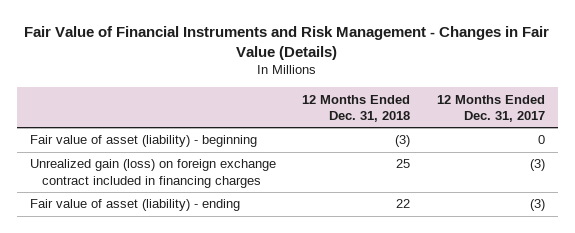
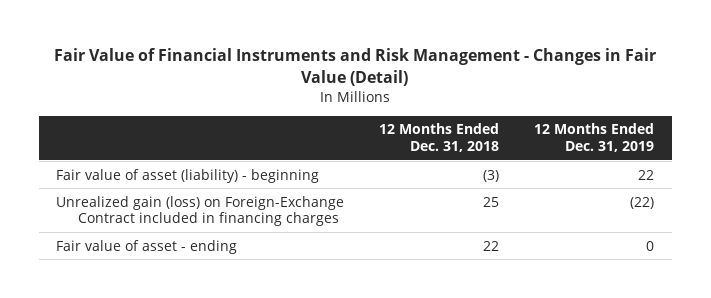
- Fair Value of Financial Instruments and Risk Management - Changes in Fair Value (Details)
+ Fair Value of Financial Instruments and Risk Management - Changes in Fair Value (Detail)
- | 12 Months Ended Dec. 31, 2018 | 12 Months Ended Dec. 31, 2017
+ | 12 Months Ended Dec. 31, 2018 | 12 Months Ended Dec. 31, 2019
- Unrealized gain (loss) on foreign exchange contract included in financing charges | 25 | (3)
- Fair value of asset (liability) - ending | 22 | (3)
+ Unrealized gain (loss) on Foreign-Exchange Contract included in financing charges | 25 | (22)
+ Fair value of asset - ending | 22 | 0

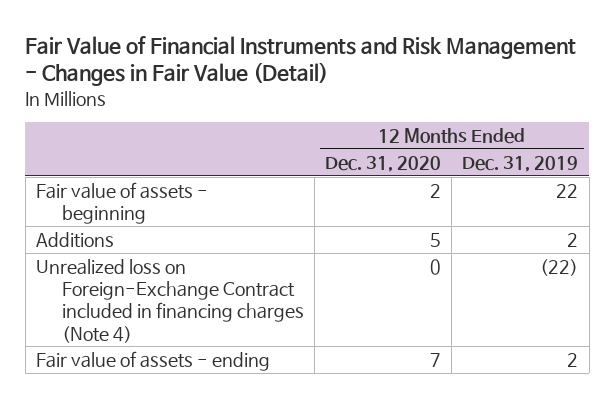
- | 12 Months Ended Dec. 31, 2018 | 12 Months Ended Dec. 31, 2019
+ | 12 Months Ended Dec. 31, 2020 | 12 Months Ended Dec. 31, 2019
- Fair value of asset (liability) - beginning | (3) | 22
- Unrealized gain (loss) on Foreign-Exchange Contract included in financing charges | 25 | (22)
- Fair value of asset - ending | 22 | 0
+ Fair value of assets - beginning | 2 | 22
+ Additions | 5 | 2
+ Unrealized loss on Foreign-Exchange Contract included in financing charges (Note 4) | 0 | (22)
+ Fair value of assets - ending | 7 | 2

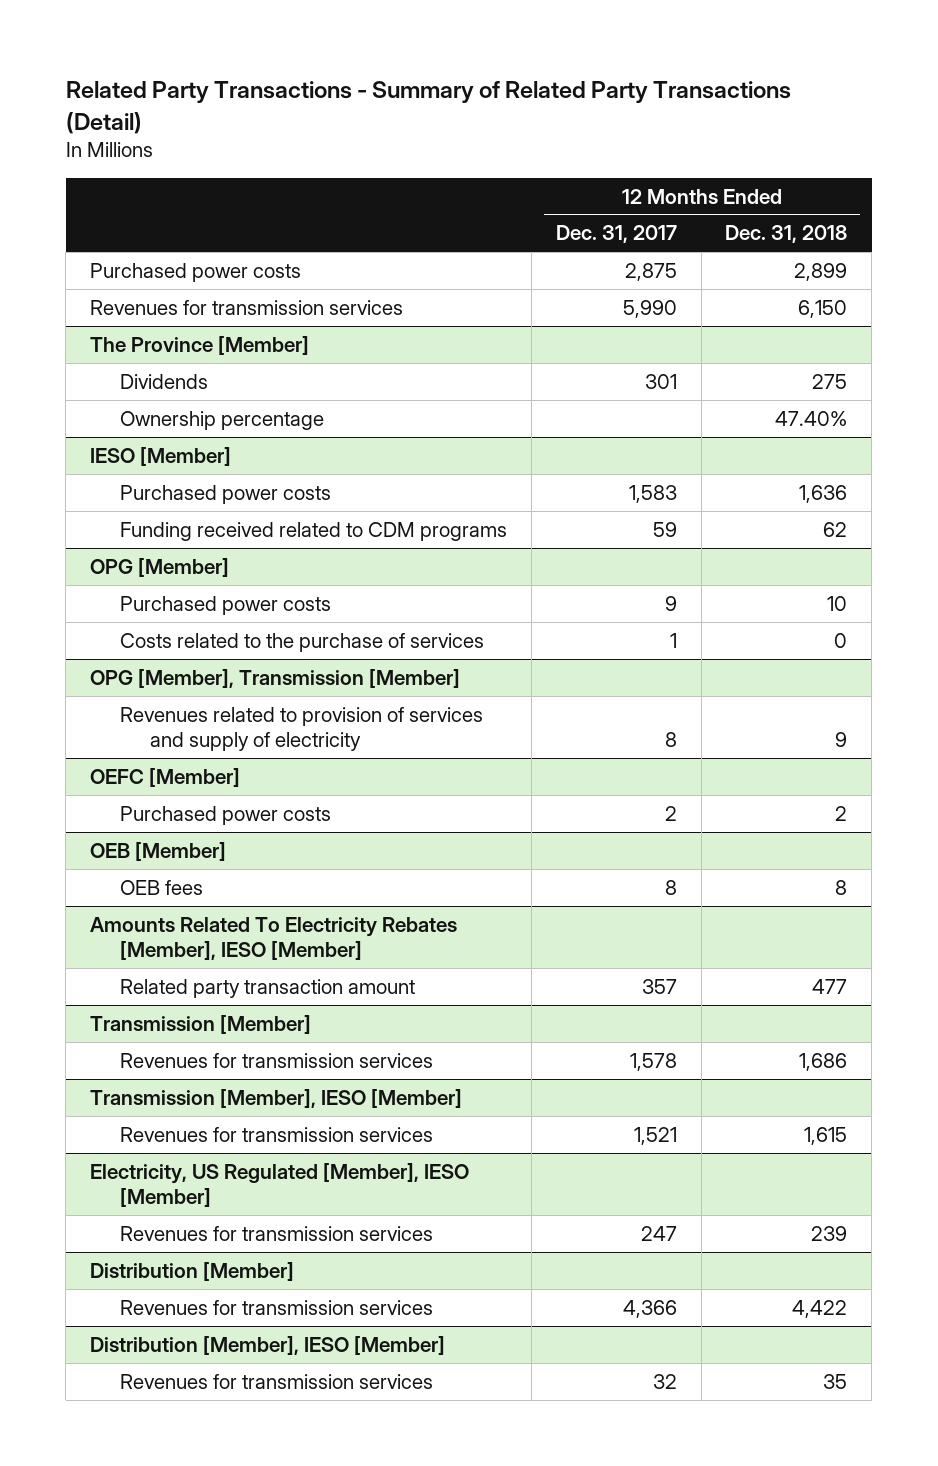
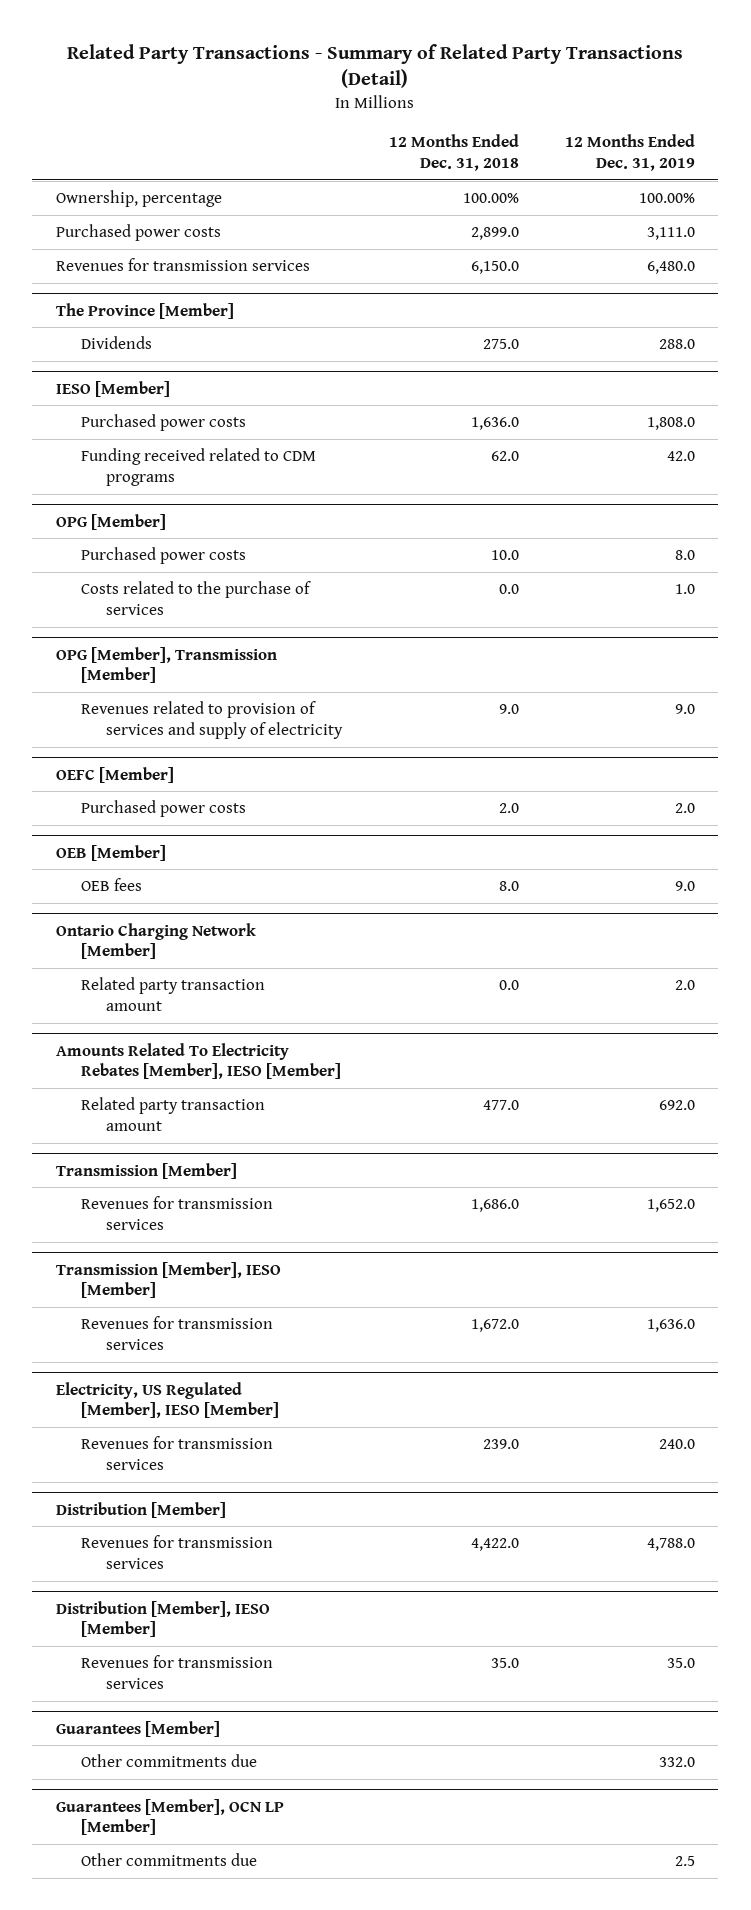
- | 12 Months Ended Dec. 31, 2017 | 12 Months Ended Dec. 31, 2018
+ | 12 Months Ended Dec. 31, 2018 | 12 Months Ended Dec. 31, 2019
- Purchased power costs | 2,875 | 2,899
- Revenues for transmission services | 5,990 | 6,150
+ Ownership, percentage | 100.00% | 100.00%
+ Purchased power costs | 2,899.0 | 3,111.0
+ Revenues for transmission services | 6,150.0 | 6,480.0
@ The Province [Member]
- Dividends | 301 | 275
- Ownership percentage | | 47.40%
+ Dividends | 275.0 | 288.0
@ IESO [Member]
- Purchased power costs | 1,583 | 1,636
- Funding received related to CDM programs | 59 | 62
+ Purchased power costs | 1,636.0 | 1,808.0
+ Funding received related to CDM programs | 62.0 | 42.0
@ OPG [Member]
- Purchased power costs | 9 | 10
- Costs related to the purchase of services | 1 | 0
+ Purchased power costs | 10.0 | 8.0
+ Costs related to the purchase of services | 0.0 | 1.0
@ OPG [Member], Transmission [Member]
- Revenues related to provision of services and supply of electricity | 8 | 9
+ Revenues related to provision of services and supply of electricity | 9.0 | 9.0
@ OEFC [Member]
- Purchased power costs | 2 | 2
+ Purchased power costs | 2.0 | 2.0
@ OEB [Member]
- OEB fees | 8 | 8
+ OEB fees | 8.0 | 9.0
+ Ontario Charging Network [Member]
+ Related party transaction amount | 0.0 | 2.0
@ Amounts Related To Electricity Rebates [Member], IESO [Member]
- Related party transaction amount | 357 | 477
+ Related party transaction amount | 477.0 | 692.0
@ Transmission [Member]
- Revenues for transmission services | 1,578 | 1,686
+ Revenues for transmission services | 1,686.0 | 1,652.0
@ Transmission [Member], IESO [Member]
- Revenues for transmission services | 1,521 | 1,615
+ Revenues for transmission services | 1,672.0 | 1,636.0
@ Electricity, US Regulated [Member], IESO [Member]
- Revenues for transmission services | 247 | 239
+ Revenues for transmission services | 239.0 | 240.0
@ Distribution [Member]
- Revenues for transmission services | 4,366 | 4,422
+ Revenues for transmission services | 4,422.0 | 4,788.0
@ Distribution [Member], IESO [Member]
- Revenues for transmission services | 32 | 35
+ Revenues for transmission services | 35.0 | 35.0
+ Guarantees [Member]
+ Other commitments due | | 332.0
+ Guarantees [Member], OCN LP [Member]
+ Other commitments due | | 2.5

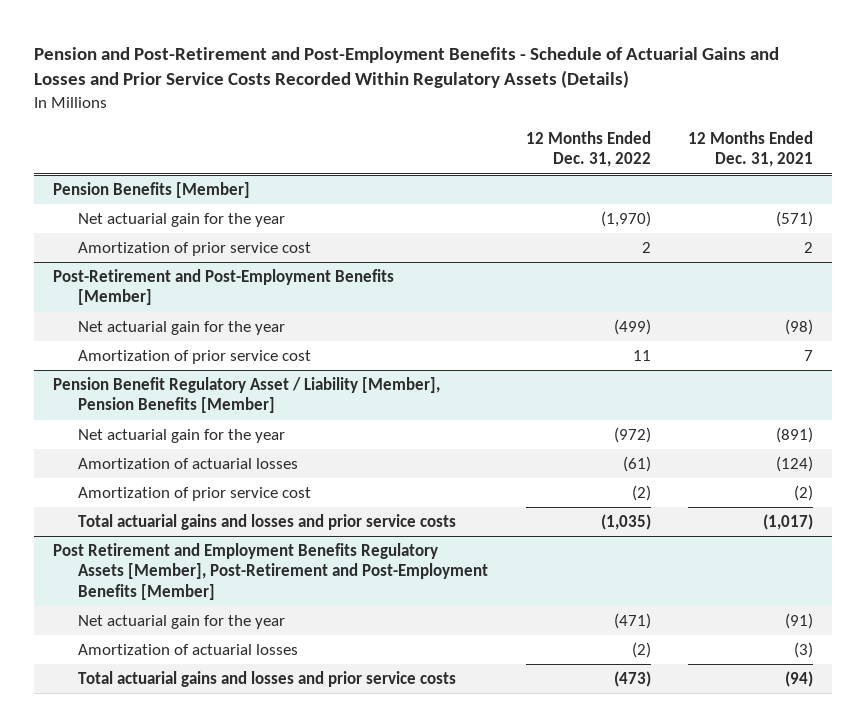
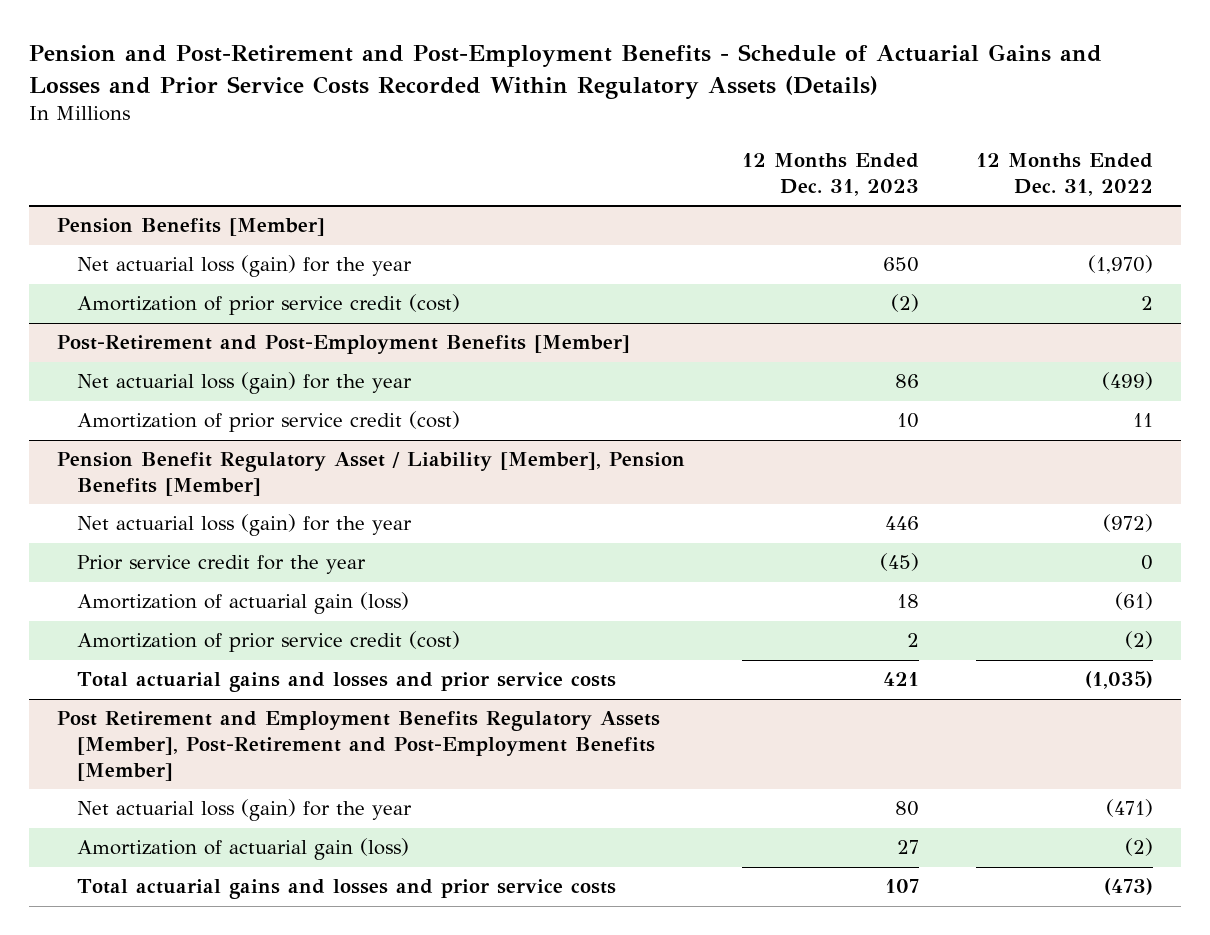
- | 12 Months Ended Dec. 31, 2022 | 12 Months Ended Dec. 31, 2021
+ | 12 Months Ended Dec. 31, 2023 | 12 Months Ended Dec. 31, 2022
@ Pension Benefits [Member]
- Net actuarial gain for the year | (1,970) | (571)
- Amortization of prior service cost | 2 | 2
+ Net actuarial loss (gain) for the year | 650 | (1,970)
+ Amortization of prior service credit (cost) | (2) | 2
@ Post-Retirement and Post-Employment Benefits [Member]
- Net actuarial gain for the year | (499) | (98)
- Amortization of prior service cost | 11 | 7
+ Net actuarial loss (gain) for the year | 86 | (499)
+ Amortization of prior service credit (cost) | 10 | 11
@ Pension Benefit Regulatory Asset / Liability [Member], Pension Benefits [Member]
- Net actuarial gain for the year | (972) | (891)
- Amortization of actuarial losses | (61) | (124)
- Amortization of prior service cost | (2) | (2)
+ Net actuarial loss (gain) for the year | 446 | (972)
+ Prior service credit for the year | (45) | 0
+ Amortization of actuarial gain (loss) | 18 | (61)
+ Amortization of prior service credit (cost) | 2 | (2)
@ Post Retirement and Employment Benefits Regulatory Assets [Member], Post-Retirement and Post-Employment Benefits [Member]
- Net actuarial gain for the year | (471) | (91)
- Amortization of actuarial losses | (2) | (3)
+ Net actuarial loss (gain) for the year | 80 | (471)
+ Amortization of actuarial gain (loss) | 27 | (2)

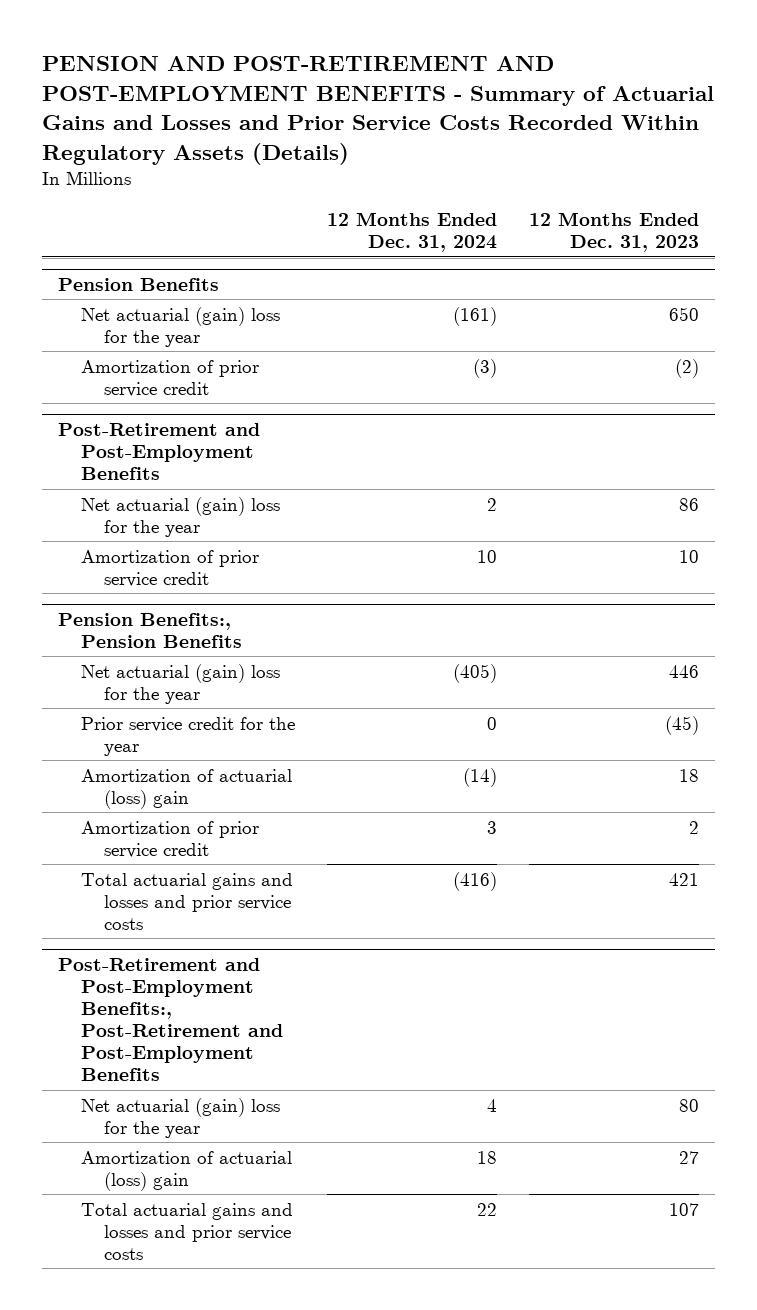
- Pension and Post-Retirement and Post-Employment Benefits - Schedule of Actuarial Gains and Losses and Prior Service Costs Recorded Within Regulatory Assets (Details)
+ PENSION AND POST-RETIREMENT AND POST-EMPLOYMENT BENEFITS - Summary of Actuarial Gains and Losses and Prior Service Costs Recorded Within Regulatory Assets (Details)
- | 12 Months Ended Dec. 31, 2023 | 12 Months Ended Dec. 31, 2022
+ | 12 Months Ended Dec. 31, 2024 | 12 Months Ended Dec. 31, 2023
- Pension Benefits [Member]
- Net actuarial loss (gain) for the year | 650 | (1,970)
- Amortization of prior service credit (cost) | (2) | 2
- Post-Retirement and Post-Employment Benefits [Member]
- Net actuarial loss (gain) for the year | 86 | (499)
- Amortization of prior service credit (cost) | 10 | 11
- Pension Benefit Regulatory Asset / Liability [Member], Pension Benefits [Member]
- Net actuarial loss (gain) for the year | 446 | (972)
+ Pension Benefits
+ Net actuarial (gain) loss for the year | (161) | 650
+ Amortization of prior service credit | (3) | (2)
+ Post-Retirement and Post-Employment Benefits
+ Net actuarial (gain) loss for the year | 2 | 86
+ Amortization of prior service credit | 10 | 10
+ Pension Benefits:, Pension Benefits
+ Net actuarial (gain) loss for the year | (405) | 446
- Amortization of actuarial gain (loss) | 18 | (61)
- Amortization of prior service credit (cost) | 2 | (2)
+ Amortization of actuarial (loss) gain | (14) | 18
+ Amortization of prior service credit | 3 | 2
- Post Retirement and Employment Benefits Regulatory Assets [Member], Post-Retirement and Post-Employment Benefits [Member]
- Net actuarial loss (gain) for the year | 80 | (471)
- Amortization of actuarial gain (loss) | 27 | (2)
+ Post-Retirement and Post-Employment Benefits:, Post-Retirement and Post-Employment Benefits
+ Net actuarial (gain) loss for the year | 4 | 80
+ Amortization of actuarial (loss) gain | 18 | 27

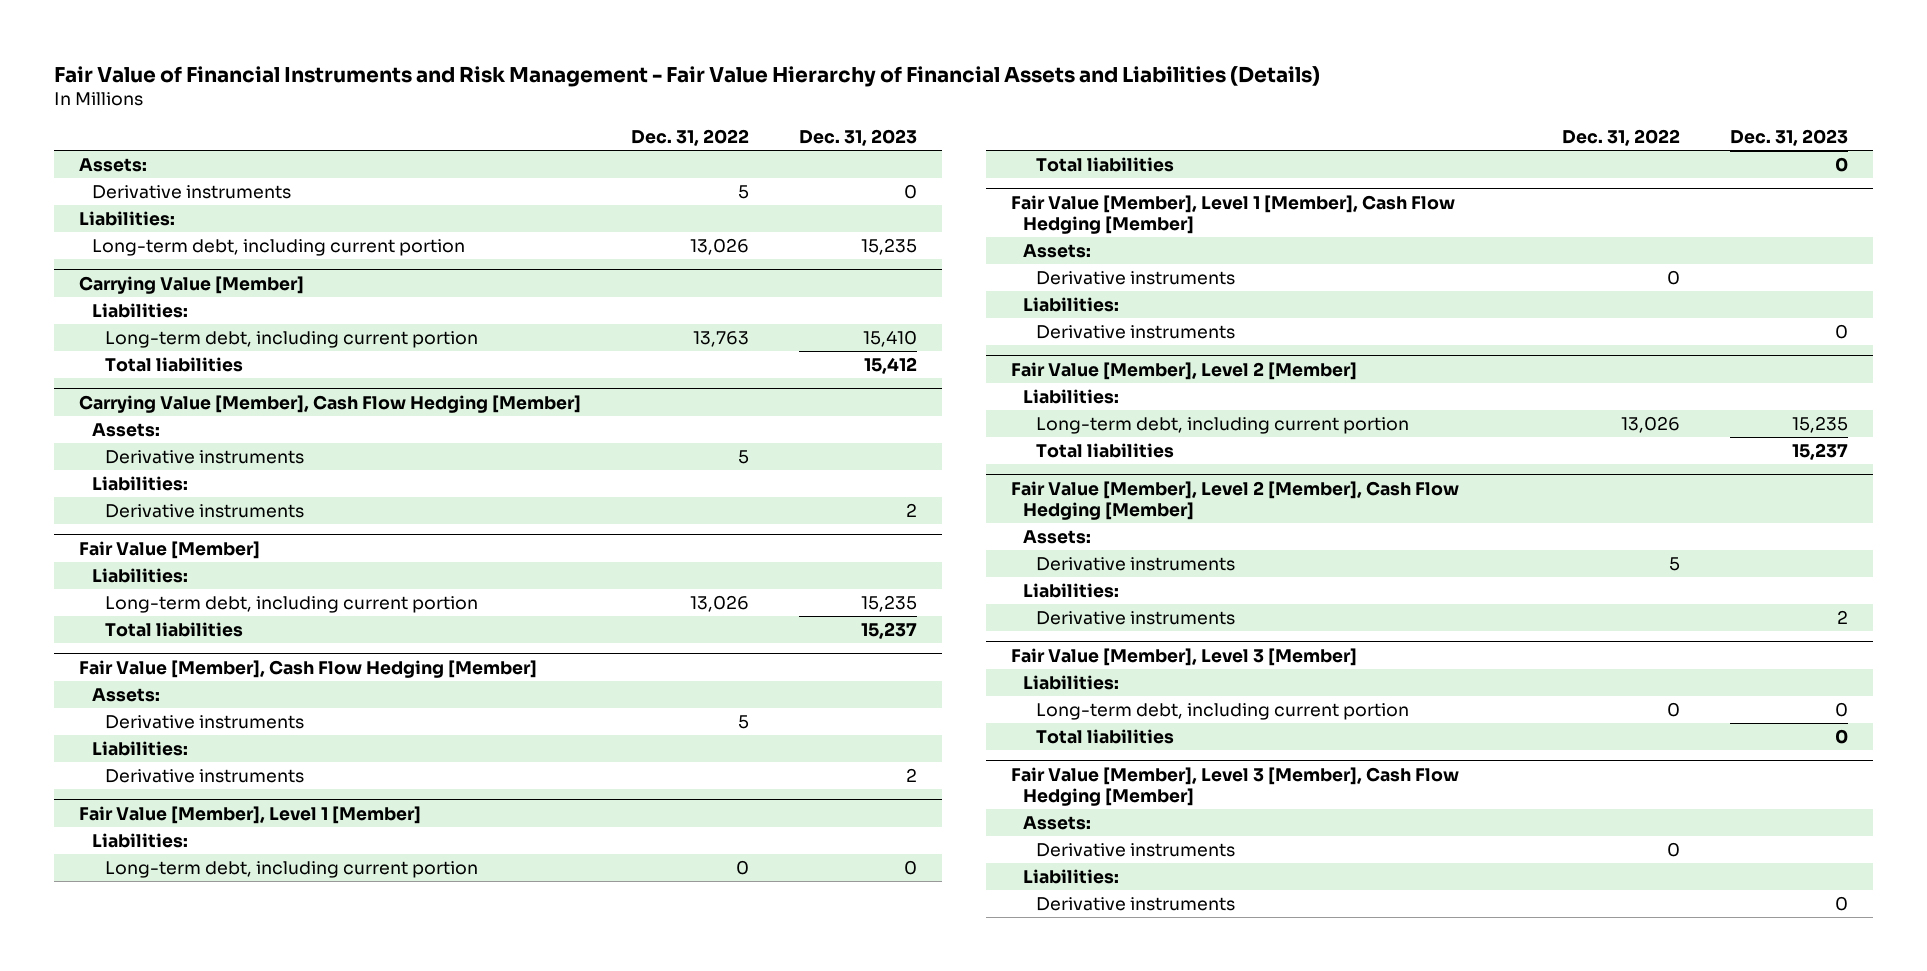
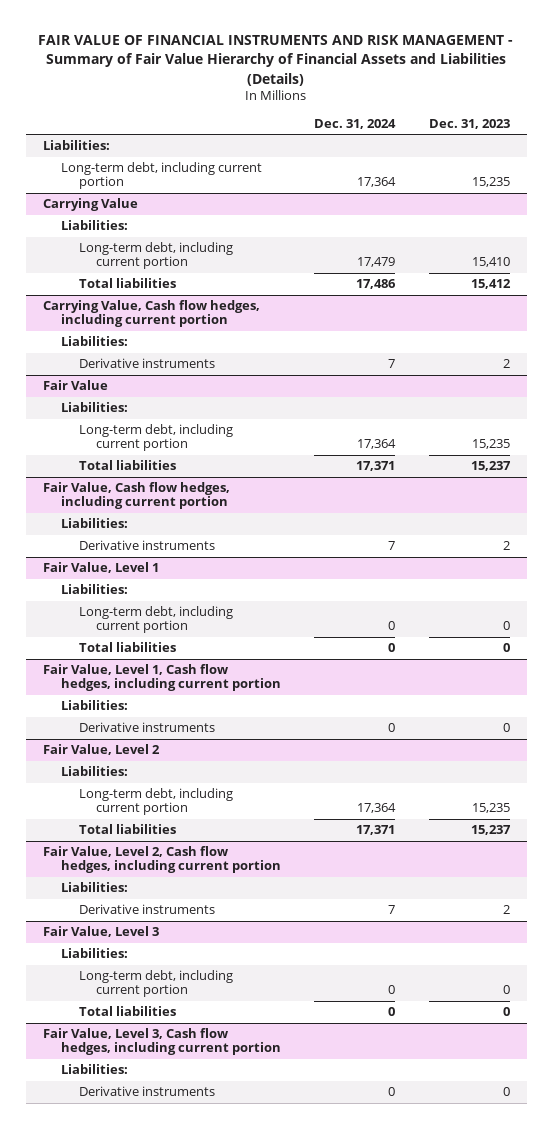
- Fair Value of Financial Instruments and Risk Management - Fair Value Hierarchy of Financial Assets and Liabilities (Details)
+ FAIR VALUE OF FINANCIAL INSTRUMENTS AND RISK MANAGEMENT - Summary of Fair Value Hierarchy of Financial Assets and Liabilities (Details)
- | Dec. 31, 2022 | Dec. 31, 2023
+ | Dec. 31, 2024 | Dec. 31, 2023
- Assets:
- Derivative instruments | 5 | 0
- Carrying Value [Member]
+ Carrying Value
- Carrying Value [Member], Cash Flow Hedging [Member]
- Assets:
- Derivative instruments | 5 |
+ Carrying Value, Cash flow hedges, including current portion
- Fair Value [Member]
+ Fair Value
- Fair Value [Member], Cash Flow Hedging [Member]
- Assets:
- Derivative instruments | 5 |
+ Fair Value, Cash flow hedges, including current portion
- Fair Value [Member], Level 1 [Member]
+ Fair Value, Level 1
- Fair Value [Member], Level 1 [Member], Cash Flow Hedging [Member]
- Assets:
- Derivative instruments | 0 |
+ Fair Value, Level 1, Cash flow hedges, including current portion
- Fair Value [Member], Level 2 [Member]
+ Fair Value, Level 2
- Fair Value [Member], Level 2 [Member], Cash Flow Hedging [Member]
- Assets:
- Derivative instruments | 5 |
+ Fair Value, Level 2, Cash flow hedges, including current portion
- Fair Value [Member], Level 3 [Member]
+ Fair Value, Level 3
- Fair Value [Member], Level 3 [Member], Cash Flow Hedging [Member]
- Assets:
- Derivative instruments | 0 |
+ Fair Value, Level 3, Cash flow hedges, including current portion

